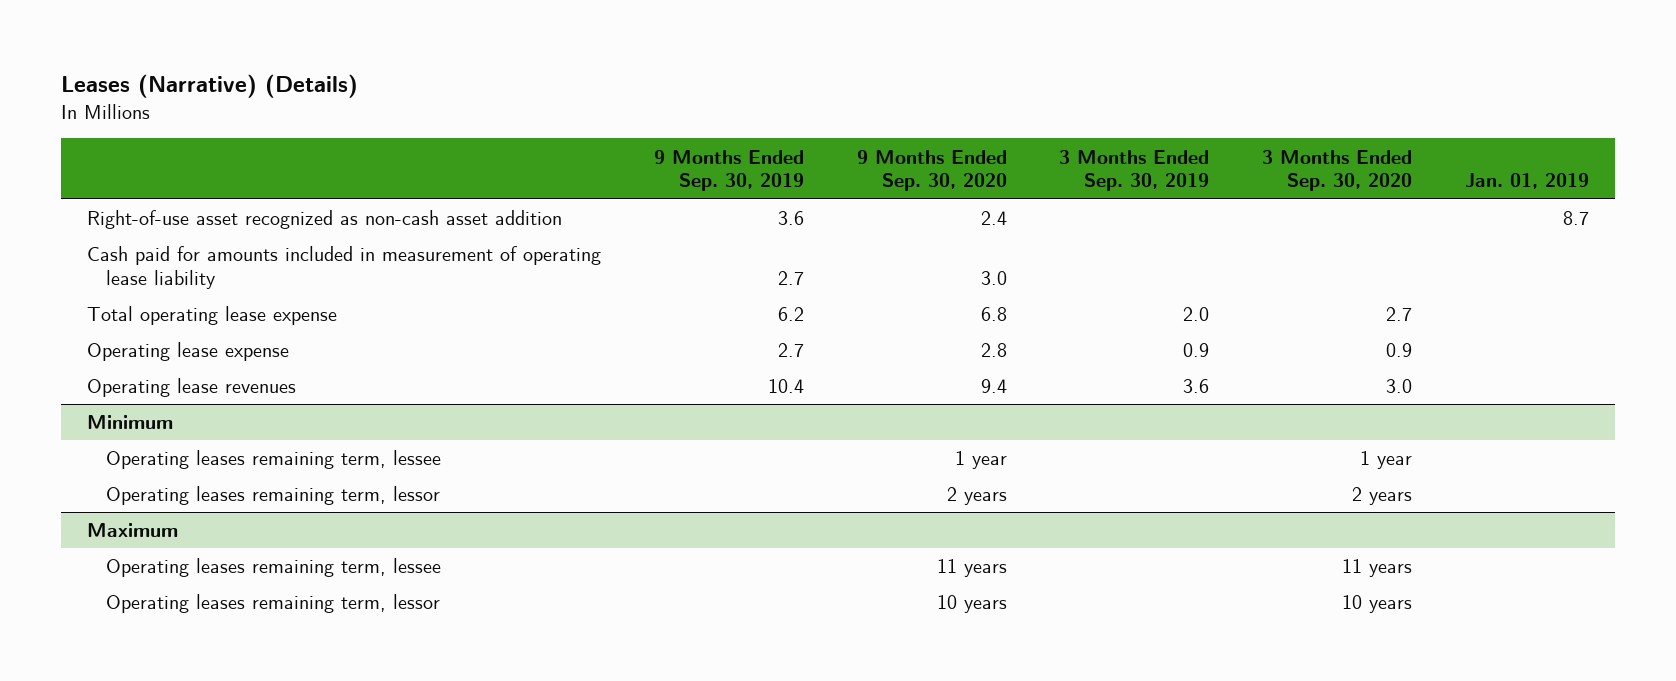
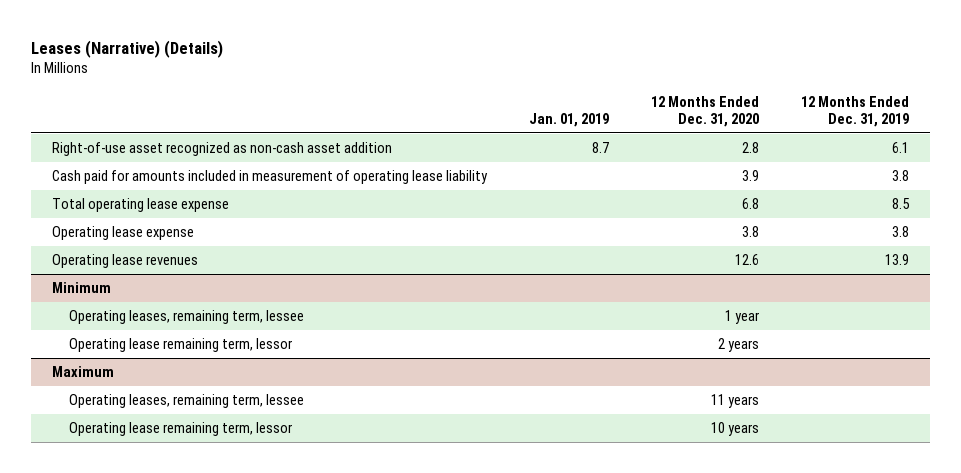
- | 9 Months Ended Sep. 30, 2019 | 9 Months Ended Sep. 30, 2020 | 3 Months Ended Sep. 30, 2019 | 3 Months Ended Sep. 30, 2020 | Jan. 01, 2019
+ | Jan. 01, 2019 | 12 Months Ended Dec. 31, 2020 | 12 Months Ended Dec. 31, 2019
@ Minimum
- Operating leases remaining term, lessee | | 1 year | | 1 year |
- Operating leases remaining term, lessor | | 2 years | | 2 years |
+ Operating leases, remaining term, lessee | | 1 year |
+ Operating lease remaining term, lessor | | 2 years |
@ Maximum
- Operating leases remaining term, lessee | | 11 years | | 11 years |
- Operating leases remaining term, lessor | | 10 years | | 10 years |
+ Operating leases, remaining term, lessee | | 11 years |
+ Operating lease remaining term, lessor | | 10 years |

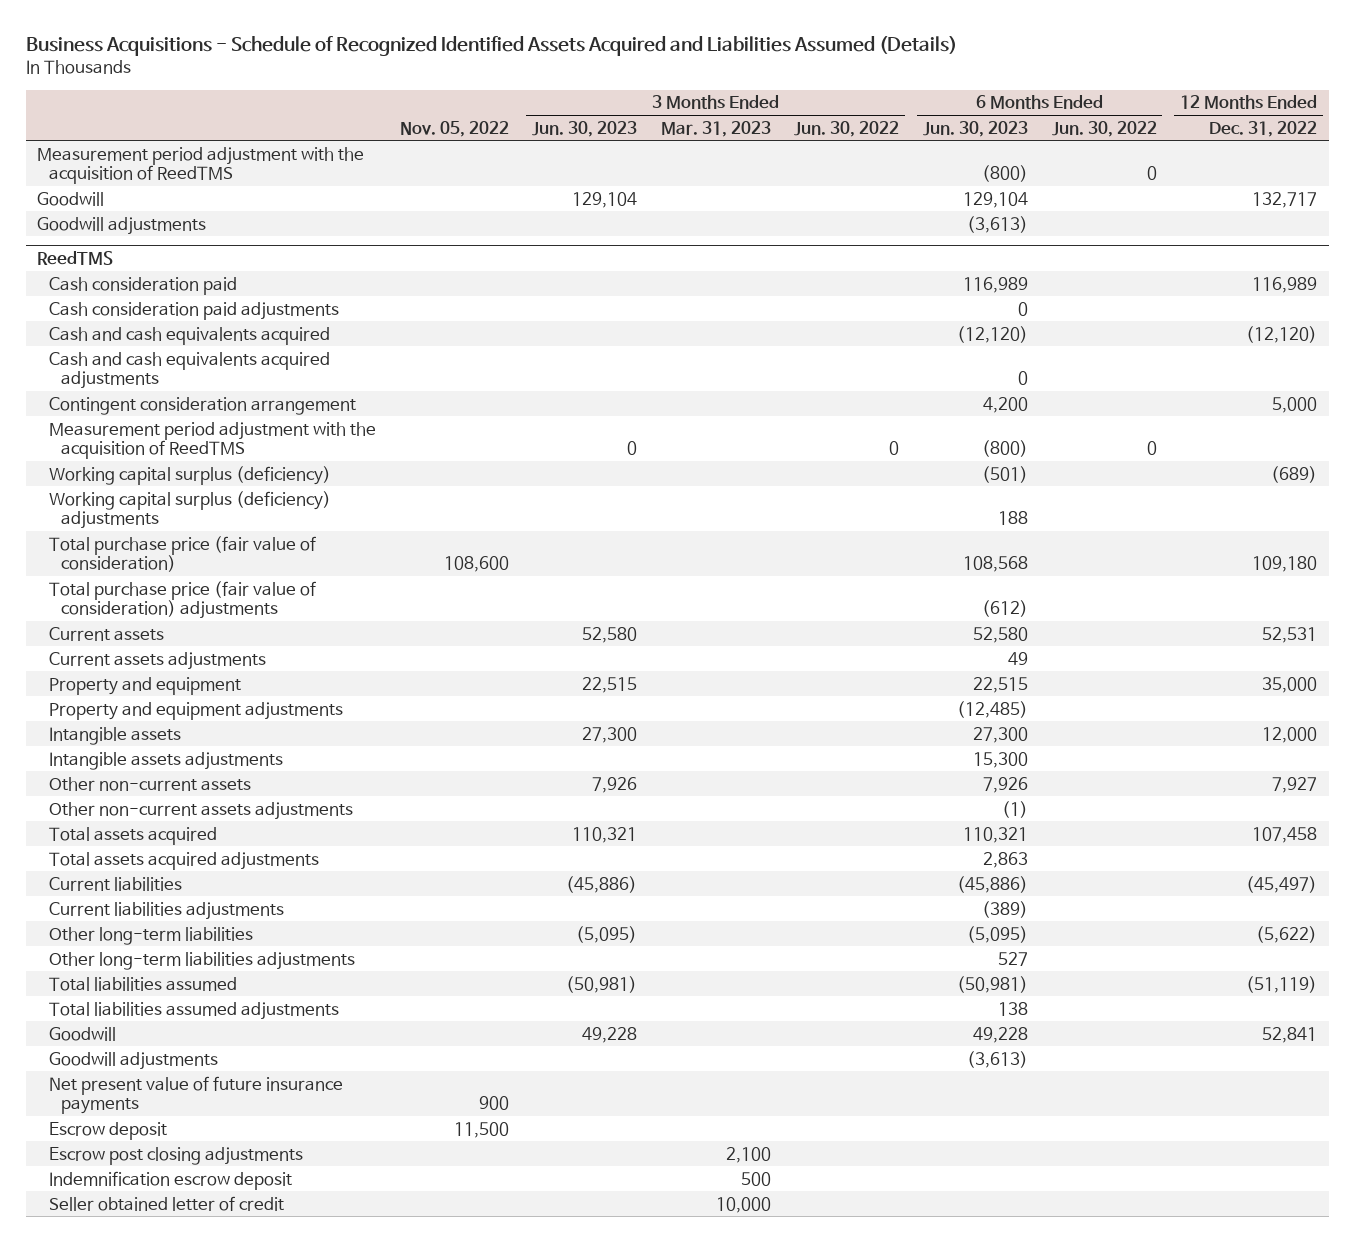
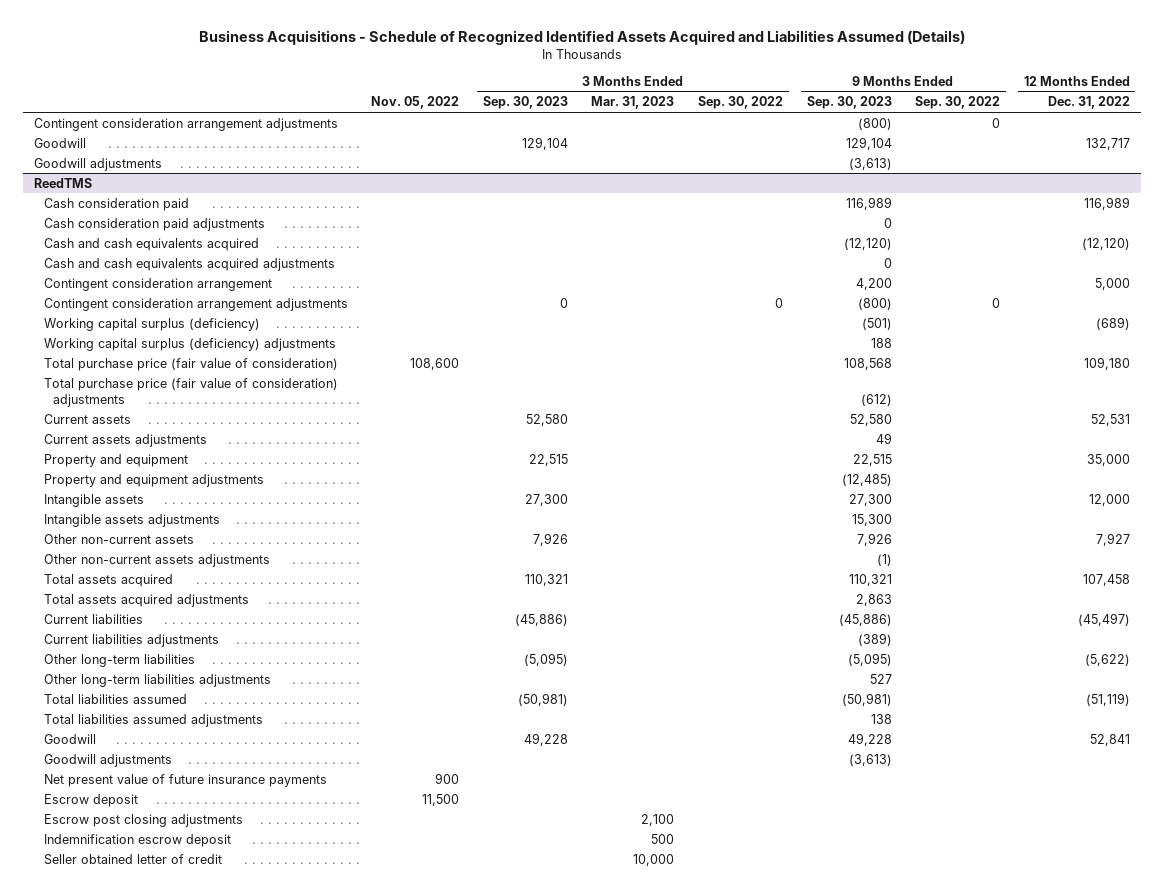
- | Nov. 05, 2022 | 3 Months Ended Jun. 30, 2023 | 3 Months Ended Mar. 31, 2023 | 3 Months Ended Jun. 30, 2022 | 6 Months Ended Jun. 30, 2023 | 6 Months Ended Jun. 30, 2022 | 12 Months Ended Dec. 31, 2022
+ | Nov. 05, 2022 | 3 Months Ended Sep. 30, 2023 | 3 Months Ended Mar. 31, 2023 | 3 Months Ended Sep. 30, 2022 | 9 Months Ended Sep. 30, 2023 | 9 Months Ended Sep. 30, 2022 | 12 Months Ended Dec. 31, 2022
- Measurement period adjustment with the acquisition of ReedTMS | | | | | (800) | 0 |
+ Contingent consideration arrangement adjustments | | | | | (800) | 0 |
@ ReedTMS
- Measurement period adjustment with the acquisition of ReedTMS | | 0 | | 0 | (800) | 0 |
+ Contingent consideration arrangement adjustments | | 0 | | 0 | (800) | 0 |

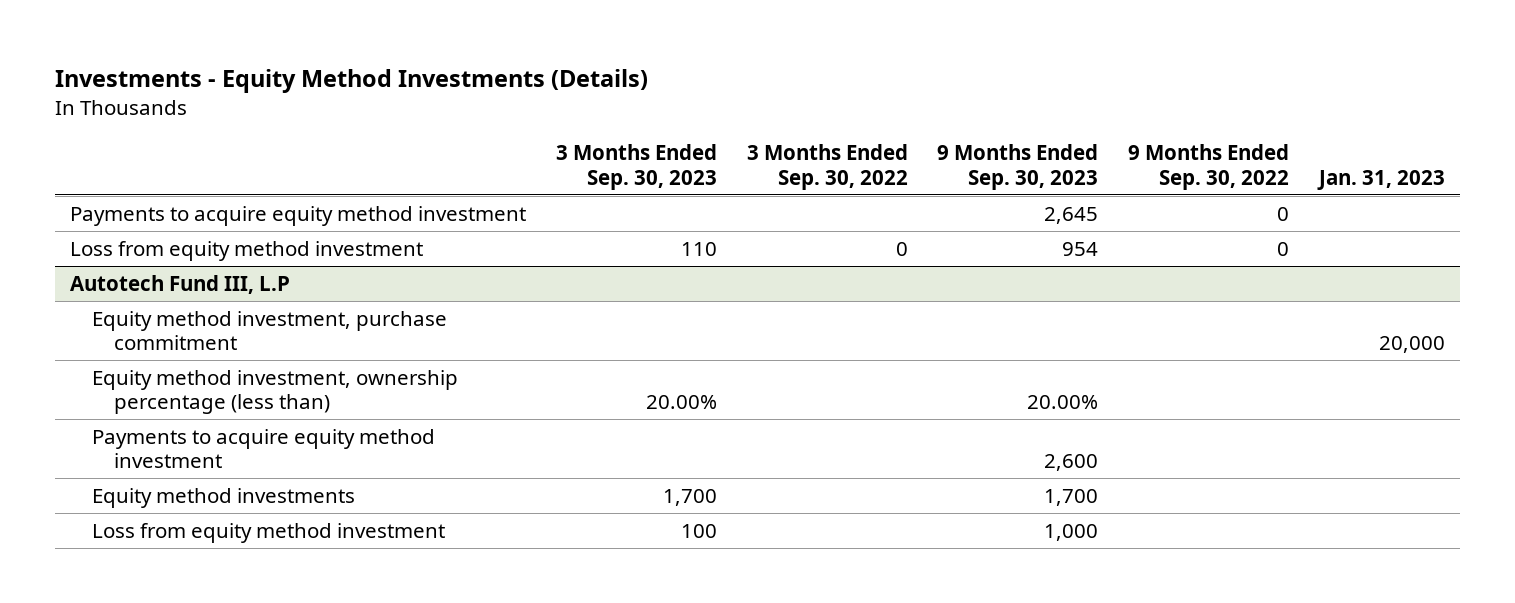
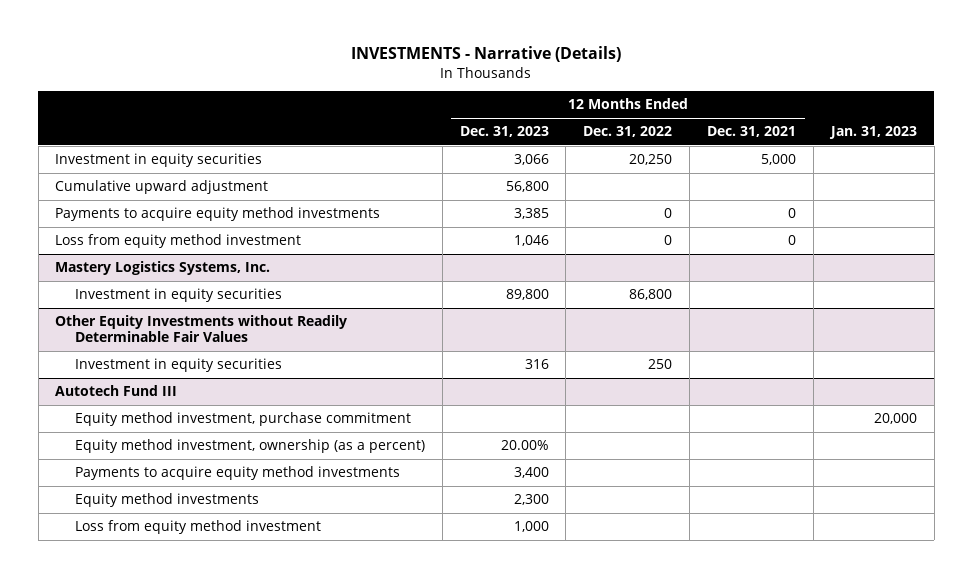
- Investments - Equity Method Investments (Details)
+ INVESTMENTS - Narrative (Details)
- | 3 Months Ended Sep. 30, 2023 | 3 Months Ended Sep. 30, 2022 | 9 Months Ended Sep. 30, 2023 | 9 Months Ended Sep. 30, 2022 | Jan. 31, 2023
+ | 12 Months Ended Dec. 31, 2023 | 12 Months Ended Dec. 31, 2022 | 12 Months Ended Dec. 31, 2021 | Jan. 31, 2023
- Payments to acquire equity method investment | | | 2,645 | 0 |
+ Investment in equity securities | 3,066 | 20,250 | 5,000 |
+ Cumulative upward adjustment | 56,800 | | |
+ Payments to acquire equity method investments | 3,385 | 0 | 0 |
- Autotech Fund III, L.P
+ Mastery Logistics Systems, Inc.
+ Investment in equity securities | 89,800 | 86,800 | |
+ Other Equity Investments without Readily Determinable Fair Values
+ Investment in equity securities | 316 | 250 | |
+ Autotech Fund III
- Equity method investment, ownership percentage (less than) | 20.00% | | 20.00% | |
- Payments to acquire equity method investment | | | 2,600 | |
+ Equity method investment, ownership (as a percent) | 20.00% | | |
+ Payments to acquire equity method investments | 3,400 | | |

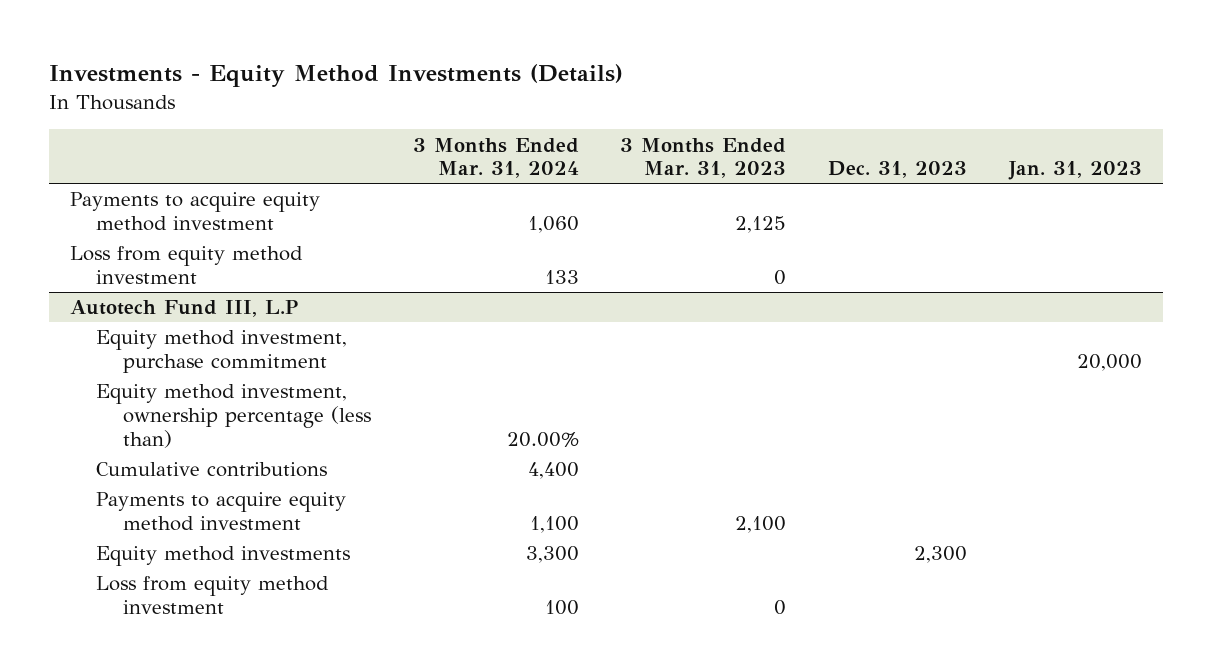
- INVESTMENTS - Narrative (Details)
+ Investments - Equity Method Investments (Details)
- | 12 Months Ended Dec. 31, 2023 | 12 Months Ended Dec. 31, 2022 | 12 Months Ended Dec. 31, 2021 | Jan. 31, 2023
+ | 3 Months Ended Mar. 31, 2024 | 3 Months Ended Mar. 31, 2023 | Dec. 31, 2023 | Jan. 31, 2023
- Investment in equity securities | 3,066 | 20,250 | 5,000 |
- Cumulative upward adjustment | 56,800 | | |
- Payments to acquire equity method investments | 3,385 | 0 | 0 |
+ Payments to acquire equity method investment | 1,060 | 2,125 | |
- Mastery Logistics Systems, Inc.
- Investment in equity securities | 89,800 | 86,800 | |
- Other Equity Investments without Readily Determinable Fair Values
- Investment in equity securities | 316 | 250 | |
- Autotech Fund III
+ Autotech Fund III, L.P
- Equity method investment, ownership (as a percent) | 20.00% | | |
- Payments to acquire equity method investments | 3,400 | | |
+ Equity method investment, ownership percentage (less than) | 20.00% | | |
+ Cumulative contributions | 4,400 | | |
+ Payments to acquire equity method investment | 1,100 | 2,100 | |

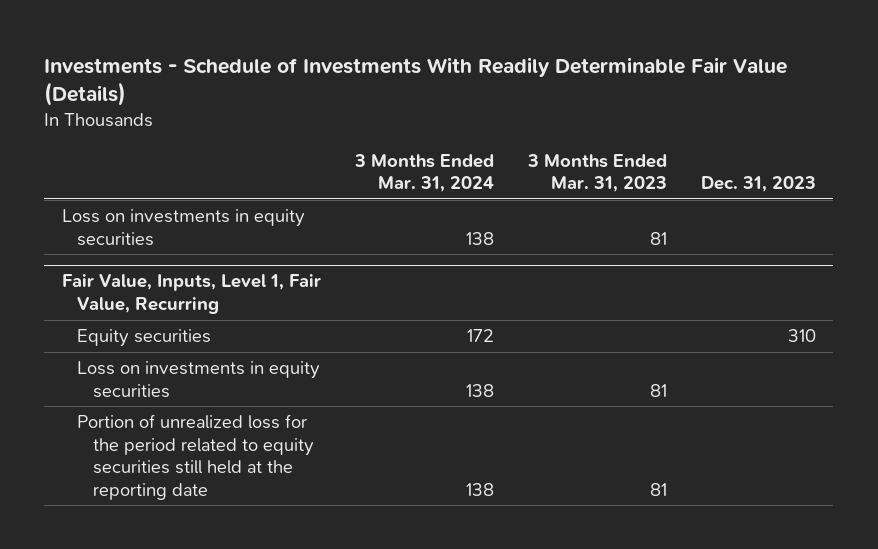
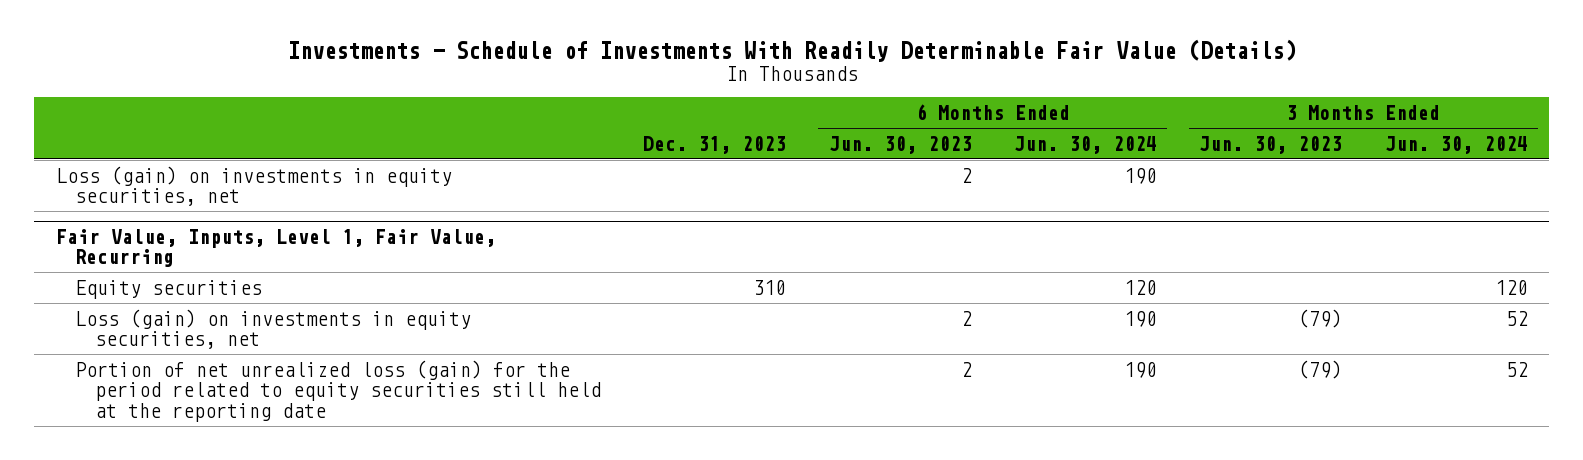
- | 3 Months Ended Mar. 31, 2024 | 3 Months Ended Mar. 31, 2023 | Dec. 31, 2023
+ | Dec. 31, 2023 | 6 Months Ended Jun. 30, 2023 | 6 Months Ended Jun. 30, 2024 | 3 Months Ended Jun. 30, 2023 | 3 Months Ended Jun. 30, 2024
- Loss on investments in equity securities | 138 | 81 |
+ Loss (gain) on investments in equity securities, net | | 2 | 190 | |
@ Fair Value, Inputs, Level 1, Fair Value, Recurring
- Loss on investments in equity securities | 138 | 81 |
- Portion of unrealized loss for the period related to equity securities still held at the reporting date | 138 | 81 |
+ Loss (gain) on investments in equity securities, net | | 2 | 190 | (79) | 52
+ Portion of net unrealized loss (gain) for the period related to equity securities still held at the reporting date | | 2 | 190 | (79) | 52

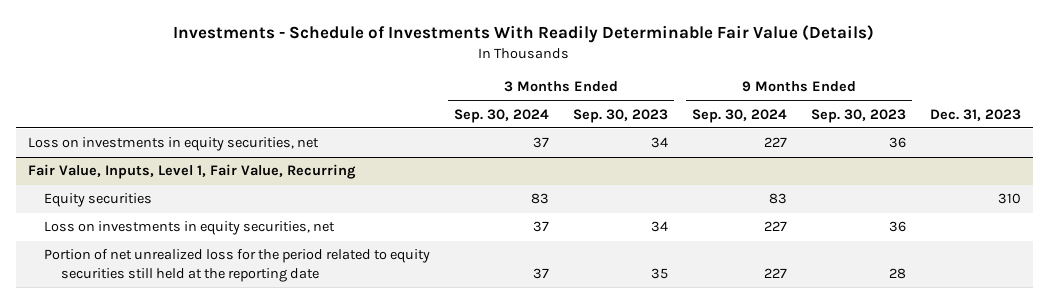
- | Dec. 31, 2023 | 6 Months Ended Jun. 30, 2023 | 6 Months Ended Jun. 30, 2024 | 3 Months Ended Jun. 30, 2023 | 3 Months Ended Jun. 30, 2024
+ | 3 Months Ended Sep. 30, 2024 | 3 Months Ended Sep. 30, 2023 | 9 Months Ended Sep. 30, 2024 | 9 Months Ended Sep. 30, 2023 | Dec. 31, 2023
- Loss (gain) on investments in equity securities, net | | 2 | 190 | |
+ Loss on investments in equity securities, net | 37 | 34 | 227 | 36 |
@ Fair Value, Inputs, Level 1, Fair Value, Recurring
- Loss (gain) on investments in equity securities, net | | 2 | 190 | (79) | 52
- Portion of net unrealized loss (gain) for the period related to equity securities still held at the reporting date | | 2 | 190 | (79) | 52
+ Loss on investments in equity securities, net | 37 | 34 | 227 | 36 |
+ Portion of net unrealized loss for the period related to equity securities still held at the reporting date | 37 | 35 | 227 | 28 |

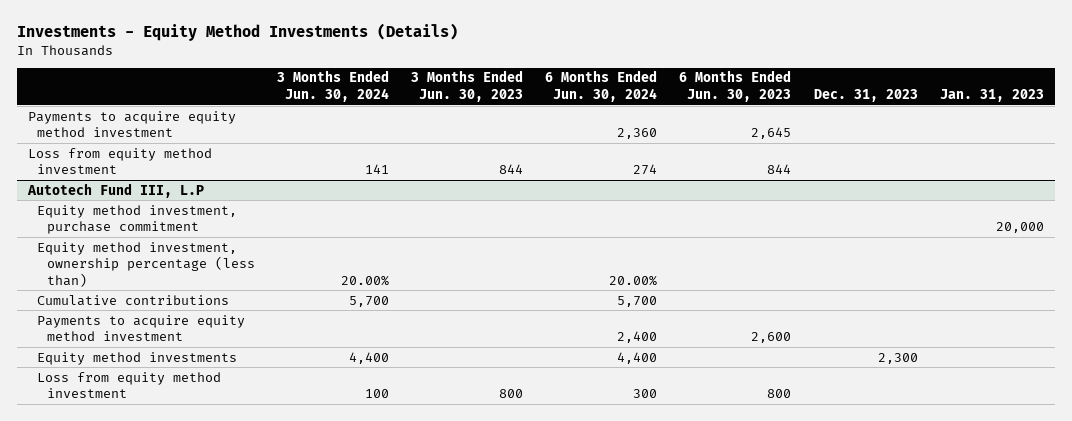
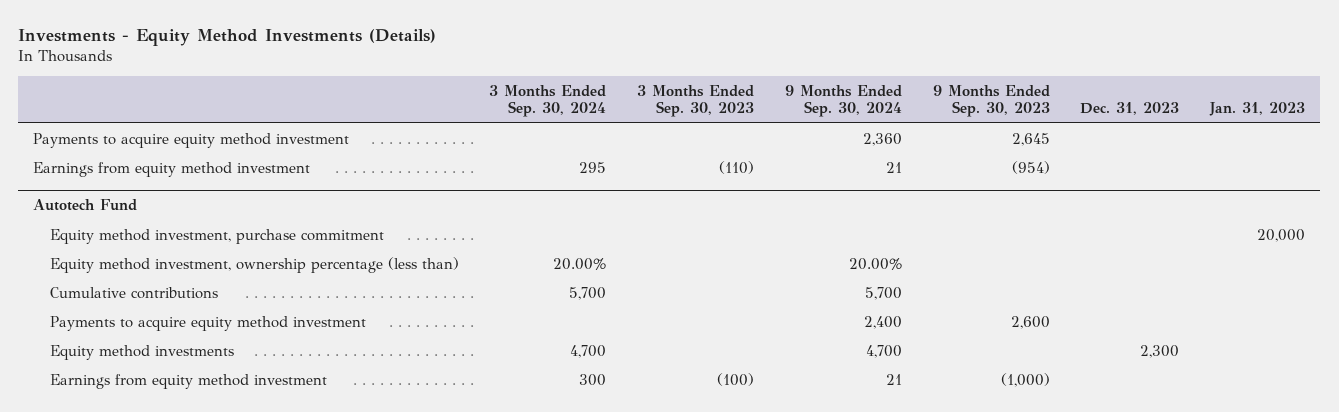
- | 3 Months Ended Jun. 30, 2024 | 3 Months Ended Jun. 30, 2023 | 6 Months Ended Jun. 30, 2024 | 6 Months Ended Jun. 30, 2023 | Dec. 31, 2023 | Jan. 31, 2023
+ | 3 Months Ended Sep. 30, 2024 | 3 Months Ended Sep. 30, 2023 | 9 Months Ended Sep. 30, 2024 | 9 Months Ended Sep. 30, 2023 | Dec. 31, 2023 | Jan. 31, 2023
- Loss from equity method investment | 141 | 844 | 274 | 844 | |
- Autotech Fund III, L.P
+ Earnings from equity method investment | 295 | (110) | 21 | (954) | |
+ Autotech Fund
- Loss from equity method investment | 100 | 800 | 300 | 800 | |
+ Earnings from equity method investment | 300 | (100) | 21 | (1,000) | |

